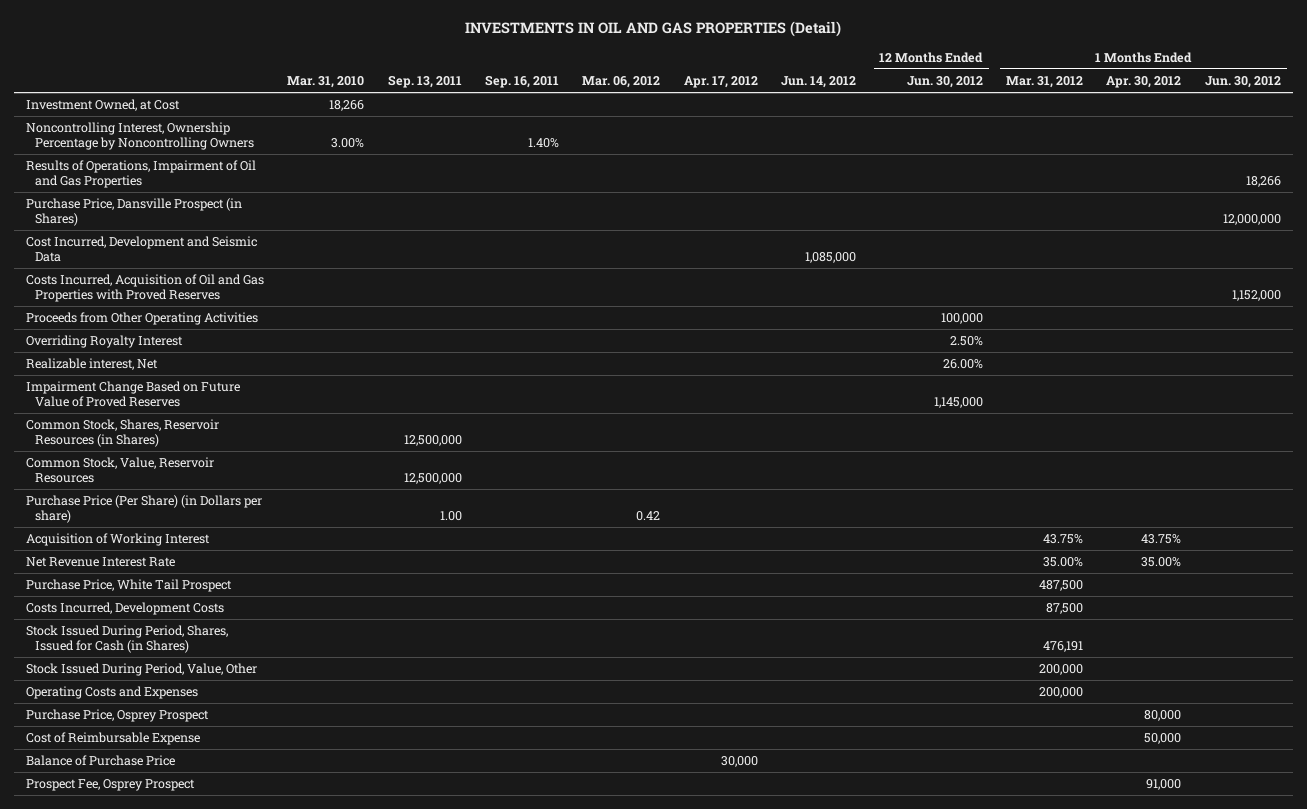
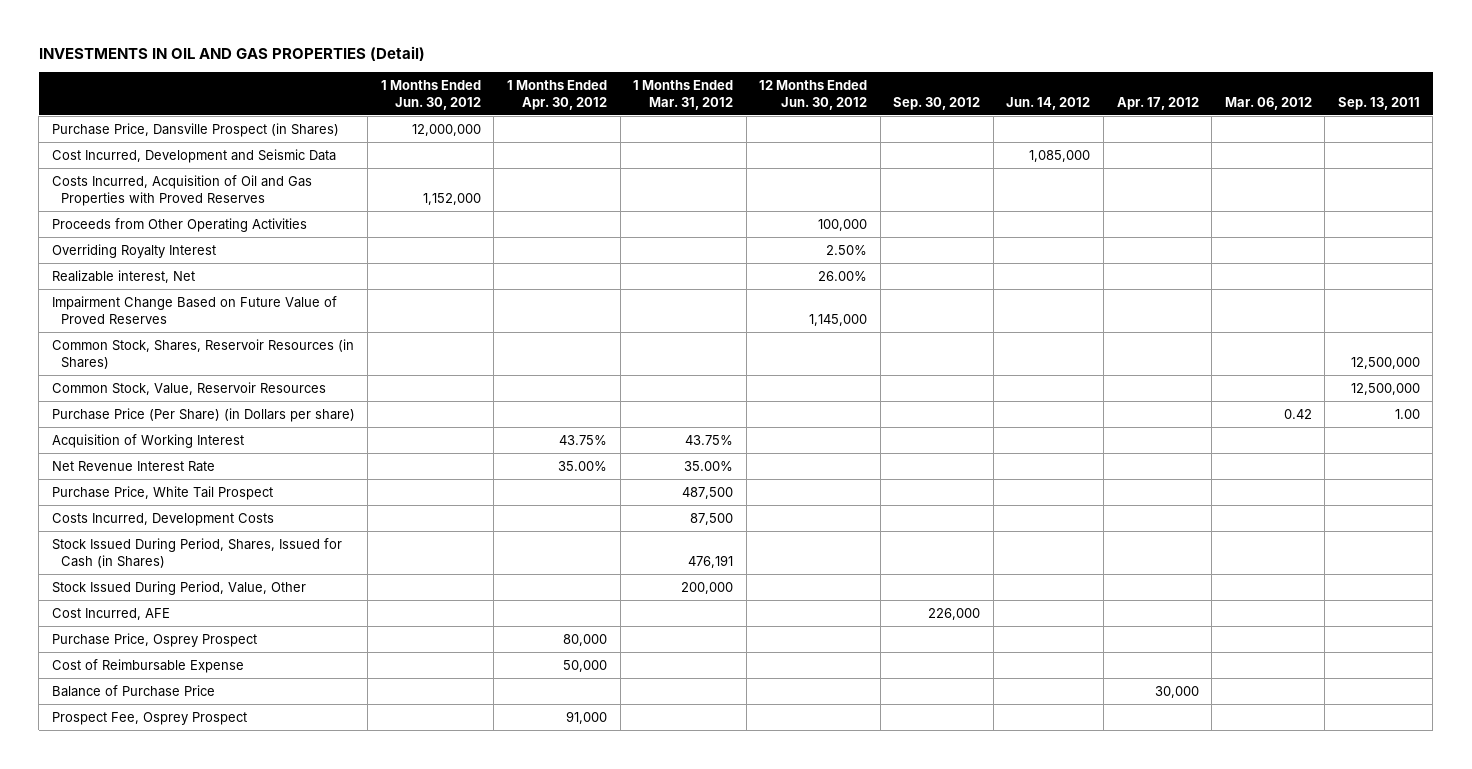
- | Mar. 31, 2010 | Sep. 13, 2011 | Sep. 16, 2011 | Mar. 06, 2012 | Apr. 17, 2012 | Jun. 14, 2012 | 12 Months Ended Jun. 30, 2012 | 1 Months Ended Mar. 31, 2012 | 1 Months Ended Apr. 30, 2012 | 1 Months Ended Jun. 30, 2012
+ | 1 Months Ended Jun. 30, 2012 | 1 Months Ended Apr. 30, 2012 | 1 Months Ended Mar. 31, 2012 | 12 Months Ended Jun. 30, 2012 | Sep. 30, 2012 | Jun. 14, 2012 | Apr. 17, 2012 | Mar. 06, 2012 | Sep. 13, 2011
- Investment Owned, at Cost | 18,266 | | | | | | | | |
- Noncontrolling Interest, Ownership Percentage by Noncontrolling Owners | 3.00% | | 1.40% | | | | | | |
- Results of Operations, Impairment of Oil and Gas Properties | | | | | | | | | | 18,266
- Operating Costs and Expenses | | | | | | | | 200,000 | |
+ Cost Incurred, AFE | | | | | 226,000 | | | |

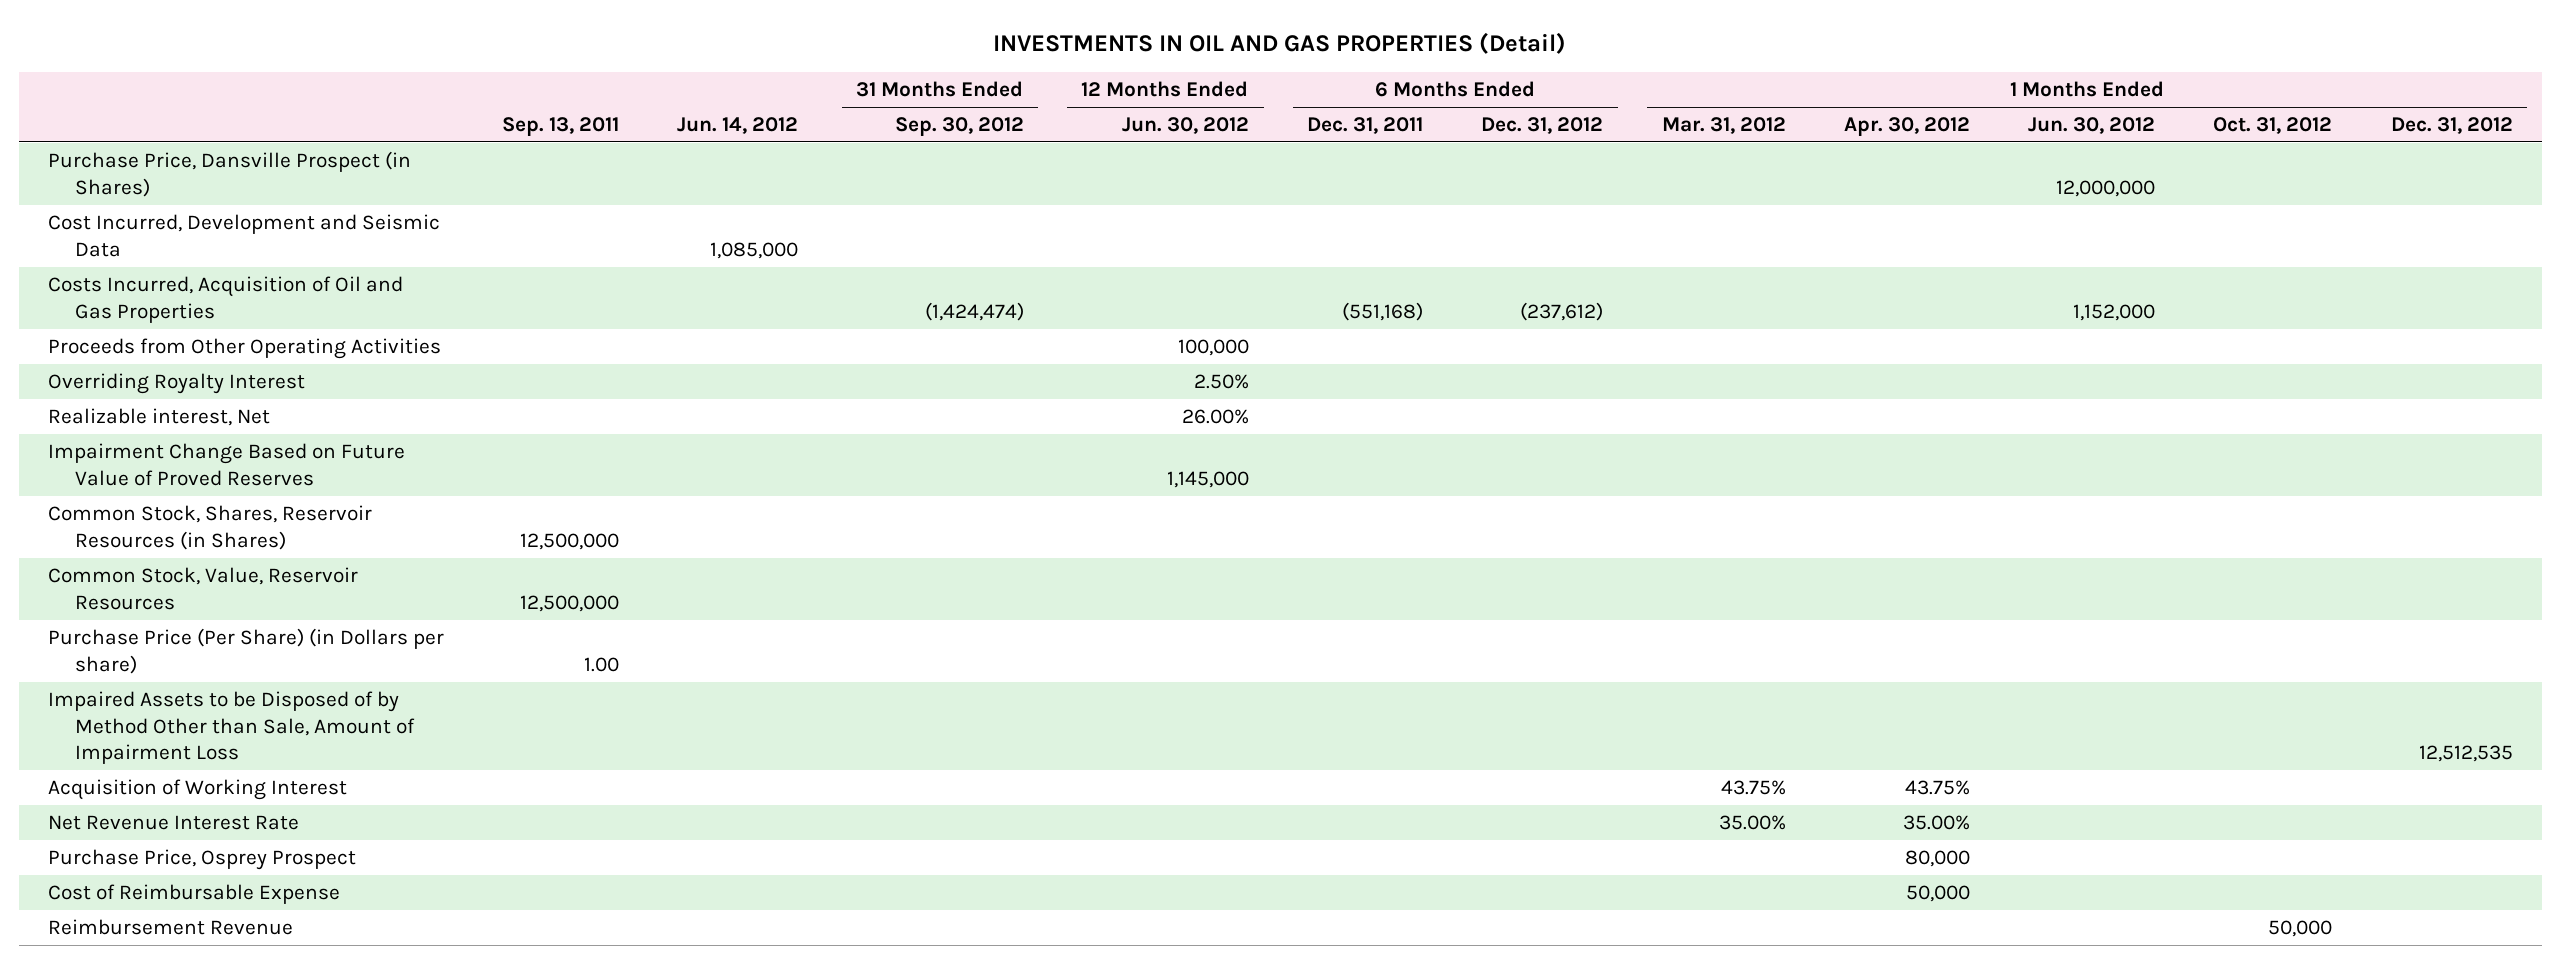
- | 1 Months Ended Jun. 30, 2012 | 1 Months Ended Apr. 30, 2012 | 1 Months Ended Mar. 31, 2012 | 12 Months Ended Jun. 30, 2012 | Sep. 30, 2012 | Jun. 14, 2012 | Apr. 17, 2012 | Mar. 06, 2012 | Sep. 13, 2011
+ | Sep. 13, 2011 | Jun. 14, 2012 | 31 Months Ended Sep. 30, 2012 | 12 Months Ended Jun. 30, 2012 | 6 Months Ended Dec. 31, 2011 | 6 Months Ended Dec. 31, 2012 | 1 Months Ended Mar. 31, 2012 | 1 Months Ended Apr. 30, 2012 | 1 Months Ended Jun. 30, 2012 | 1 Months Ended Oct. 31, 2012 | 1 Months Ended Dec. 31, 2012
- Costs Incurred, Acquisition of Oil and Gas Properties with Proved Reserves | 1,152,000 | | | | | | | |
+ Costs Incurred, Acquisition of Oil and Gas Properties | | | (1,424,474) | | (551,168) | (237,612) | | | 1,152,000 | |
+ Impaired Assets to be Disposed of by Method Other than Sale, Amount of Impairment Loss | | | | | | | | | | | 12,512,535
- Purchase Price, White Tail Prospect | | | 487,500 | | | | | |
- Costs Incurred, Development Costs | | | 87,500 | | | | | |
- Stock Issued During Period, Shares, Issued for Cash (in Shares) | | | 476,191 | | | | | |
- Stock Issued During Period, Value, Other | | | 200,000 | | | | | |
- Cost Incurred, AFE | | | | | 226,000 | | | |
- Balance of Purchase Price | | | | | | | 30,000 | |
- Prospect Fee, Osprey Prospect | | 91,000 | | | | | | |
+ Reimbursement Revenue | | | | | | | | | | 50,000 |

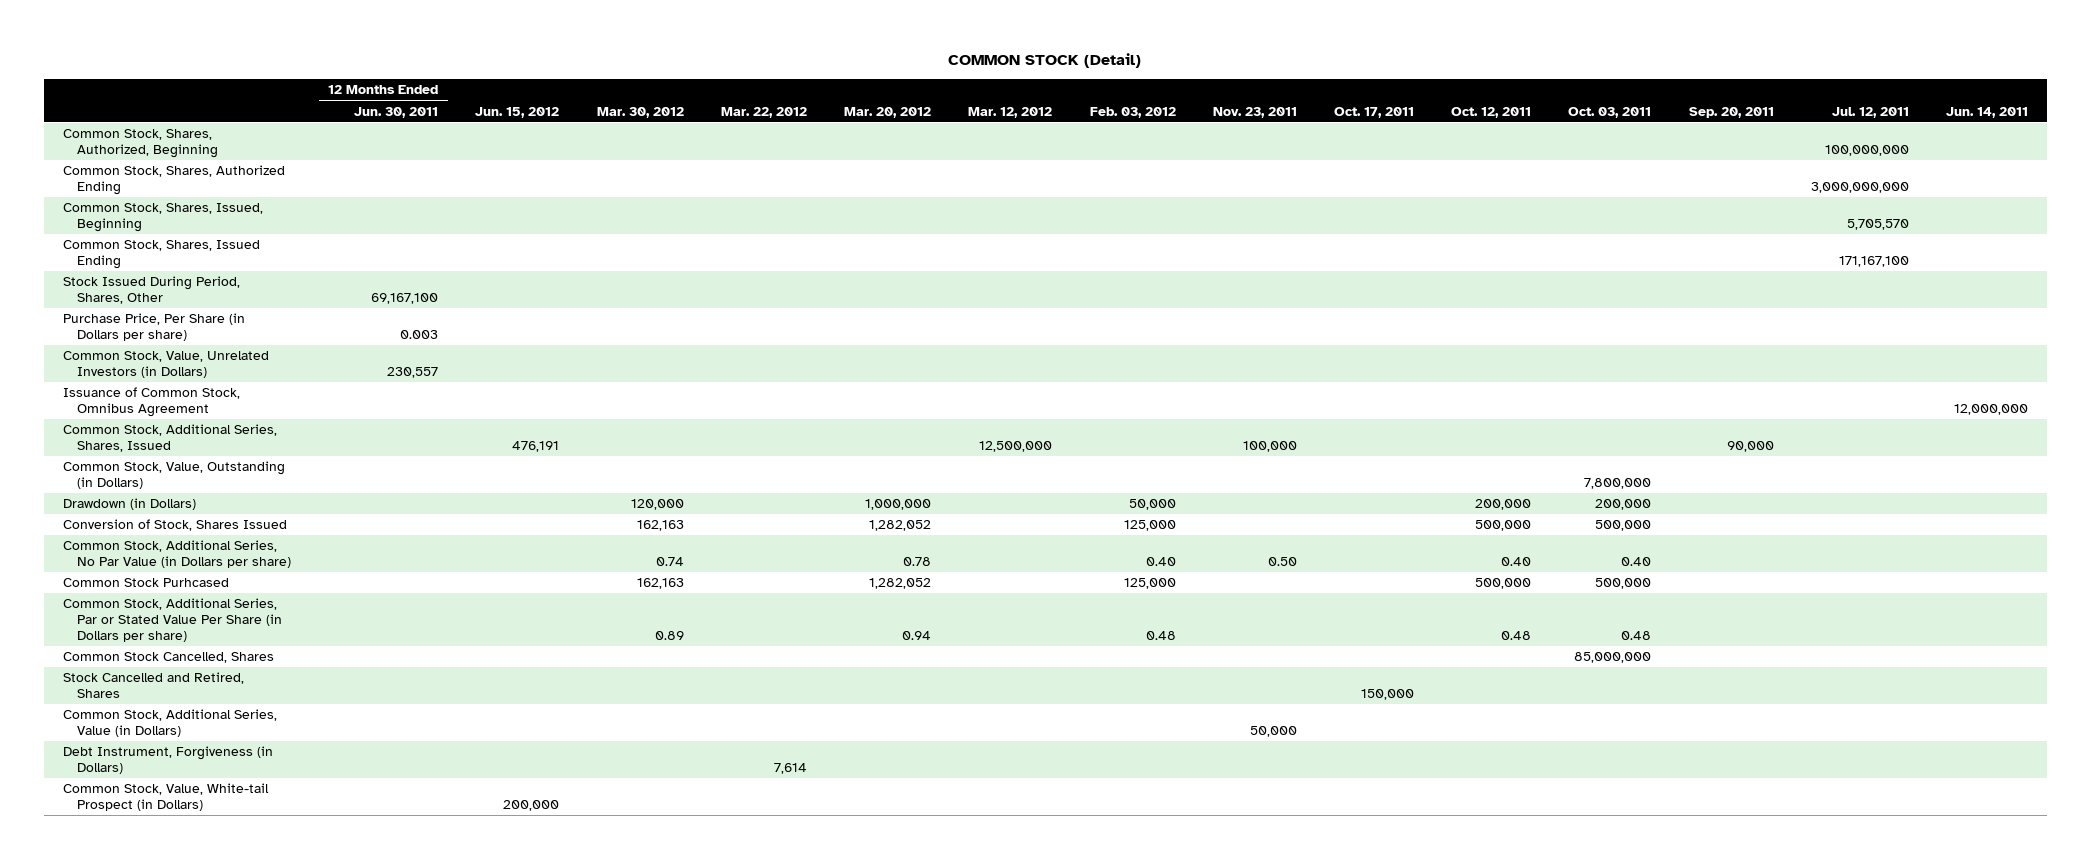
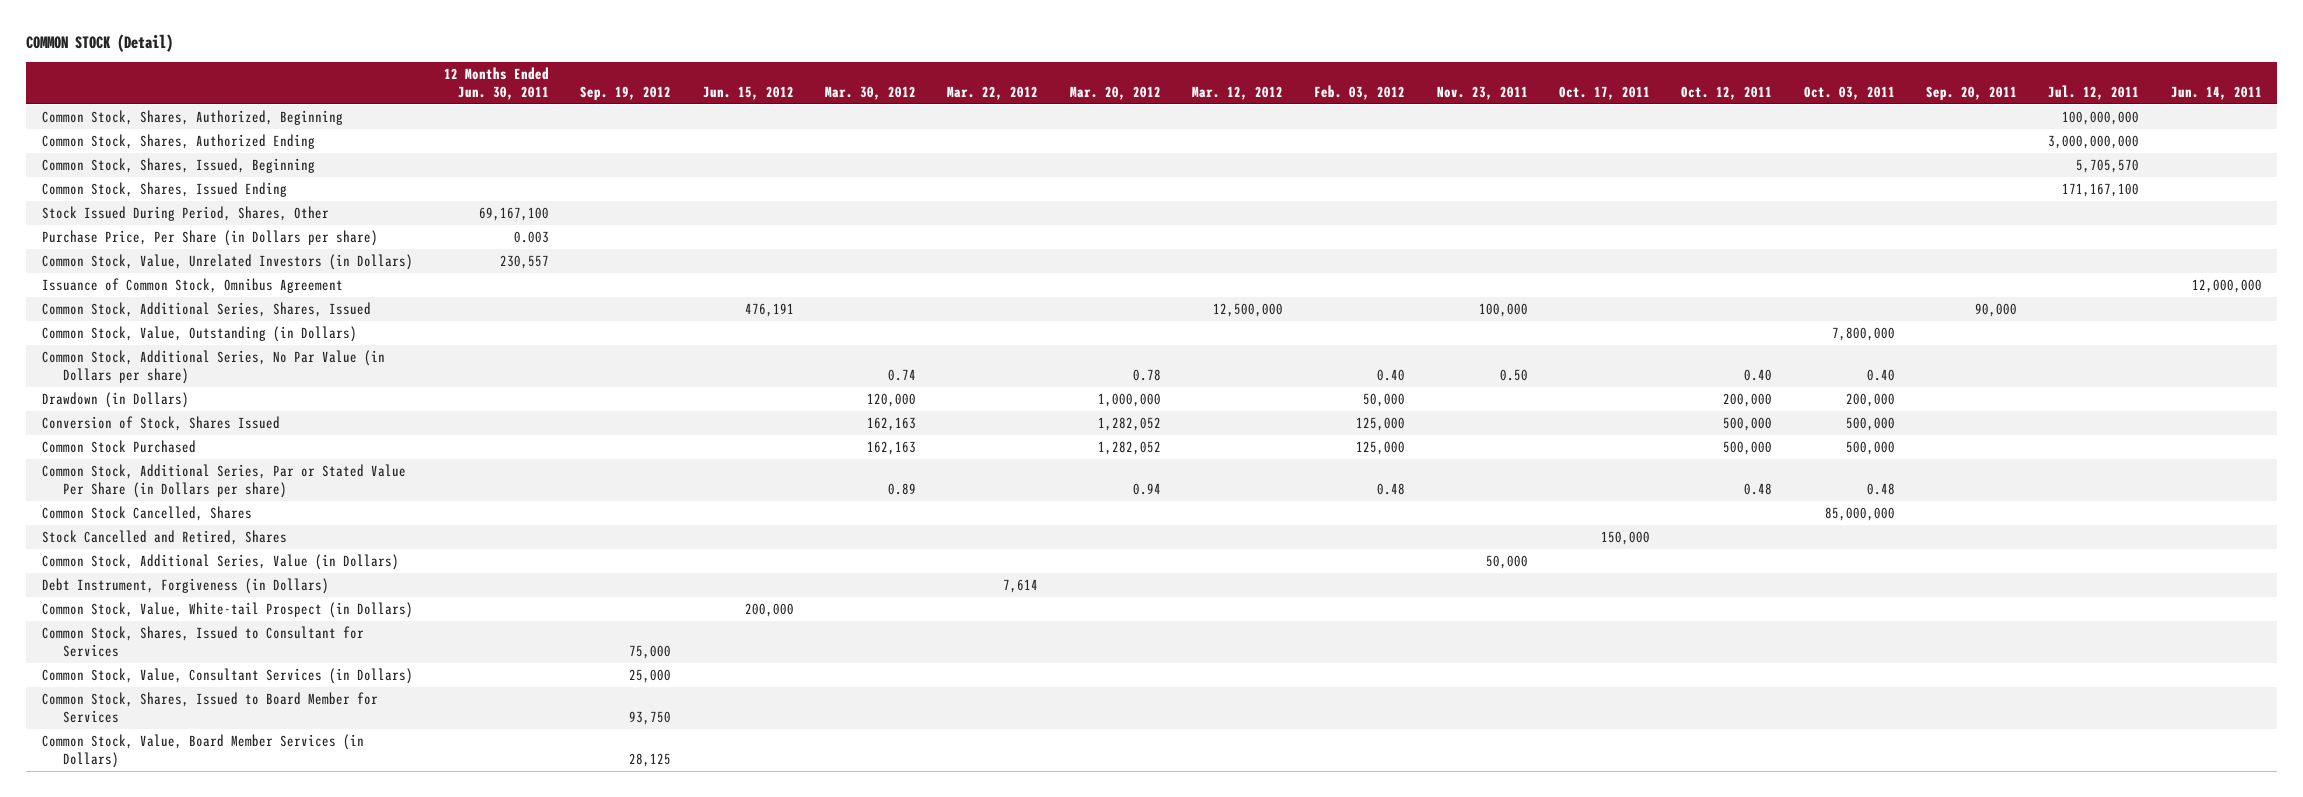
- | 12 Months Ended Jun. 30, 2011 | Jun. 15, 2012 | Mar. 30, 2012 | Mar. 22, 2012 | Mar. 20, 2012 | Mar. 12, 2012 | Feb. 03, 2012 | Nov. 23, 2011 | Oct. 17, 2011 | Oct. 12, 2011 | Oct. 03, 2011 | Sep. 20, 2011 | Jul. 12, 2011 | Jun. 14, 2011
+ | 12 Months Ended Jun. 30, 2011 | Sep. 19, 2012 | Jun. 15, 2012 | Mar. 30, 2012 | Mar. 22, 2012 | Mar. 20, 2012 | Mar. 12, 2012 | Feb. 03, 2012 | Nov. 23, 2011 | Oct. 17, 2011 | Oct. 12, 2011 | Oct. 03, 2011 | Sep. 20, 2011 | Jul. 12, 2011 | Jun. 14, 2011
moved up: Common Stock, Additional Series, No Par Value (in Dollars per share) | | | | 0.74 | | 0.78 | | 0.40 | 0.50 | | 0.40 | 0.40 | | |
- Common Stock Purhcased | | | 162,163 | | 1,282,052 | | 125,000 | | | 500,000 | 500,000 | | |
+ Common Stock Purchased | | | | 162,163 | | 1,282,052 | | 125,000 | | | 500,000 | 500,000 | | |
+ Common Stock, Shares, Issued to Consultant for Services | | 75,000 | | | | | | | | | | | | |
+ Common Stock, Value, Consultant Services (in Dollars) | | 25,000 | | | | | | | | | | | | |
+ Common Stock, Shares, Issued to Board Member for Services | | 93,750 | | | | | | | | | | | | |
+ Common Stock, Value, Board Member Services (in Dollars) | | 28,125 | | | | | | | | | | | | |

